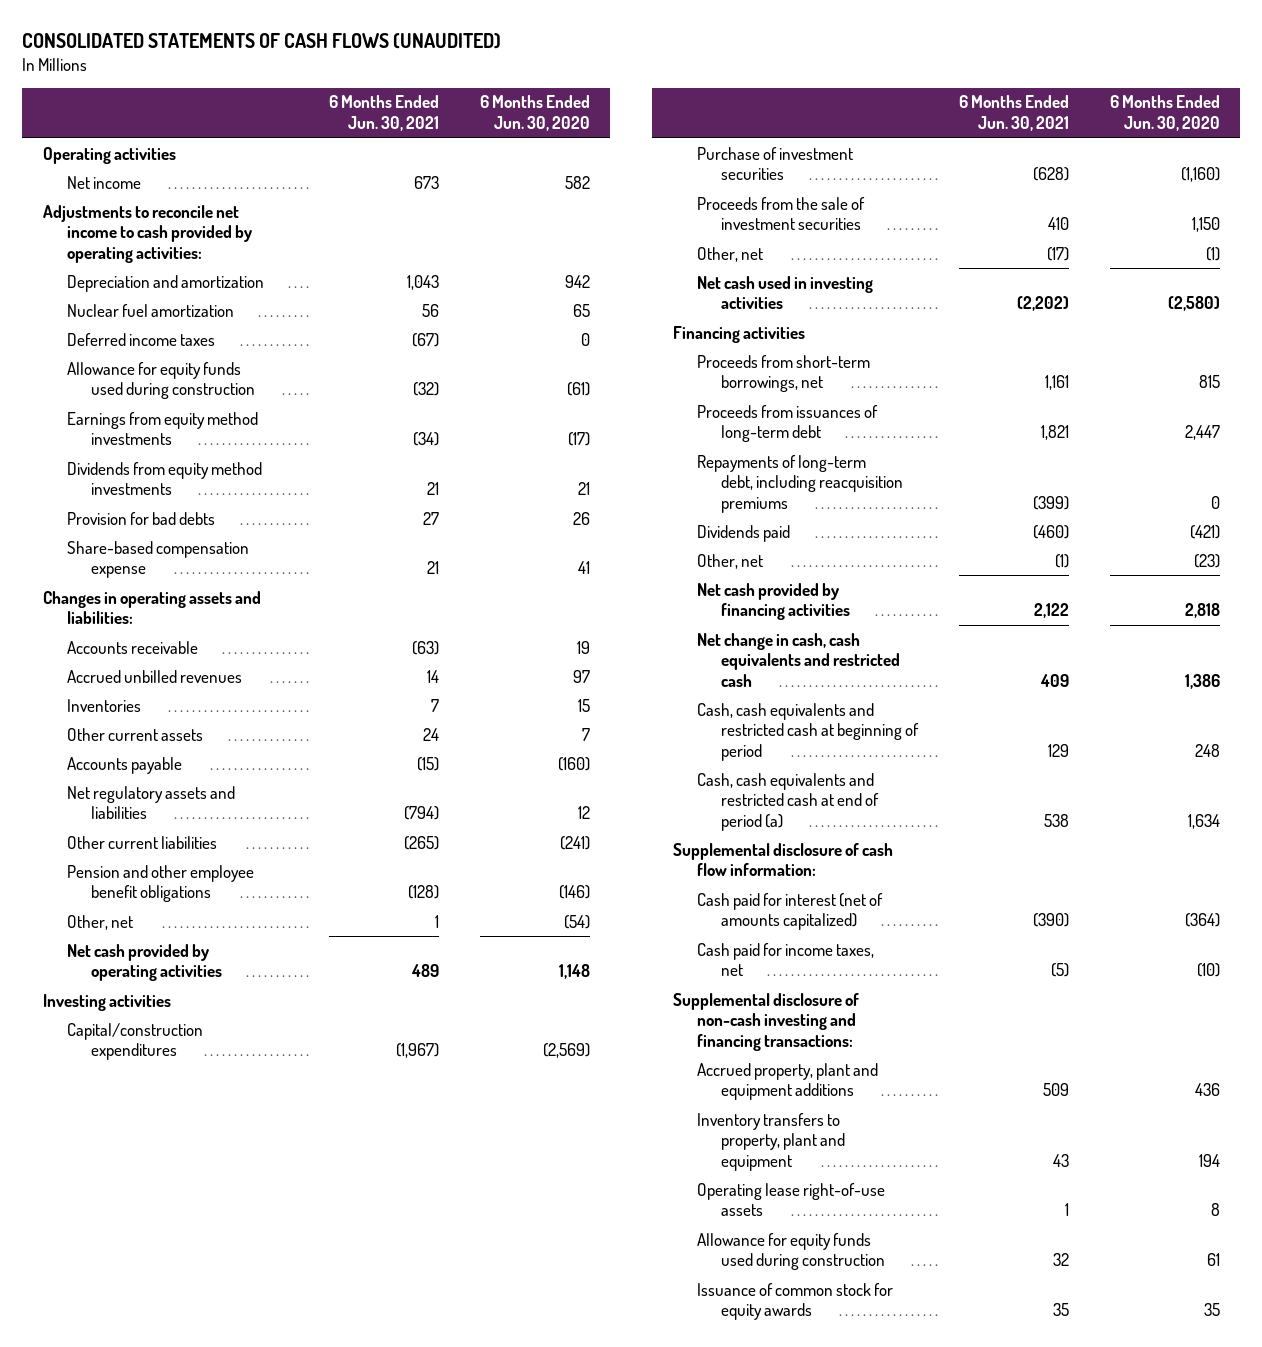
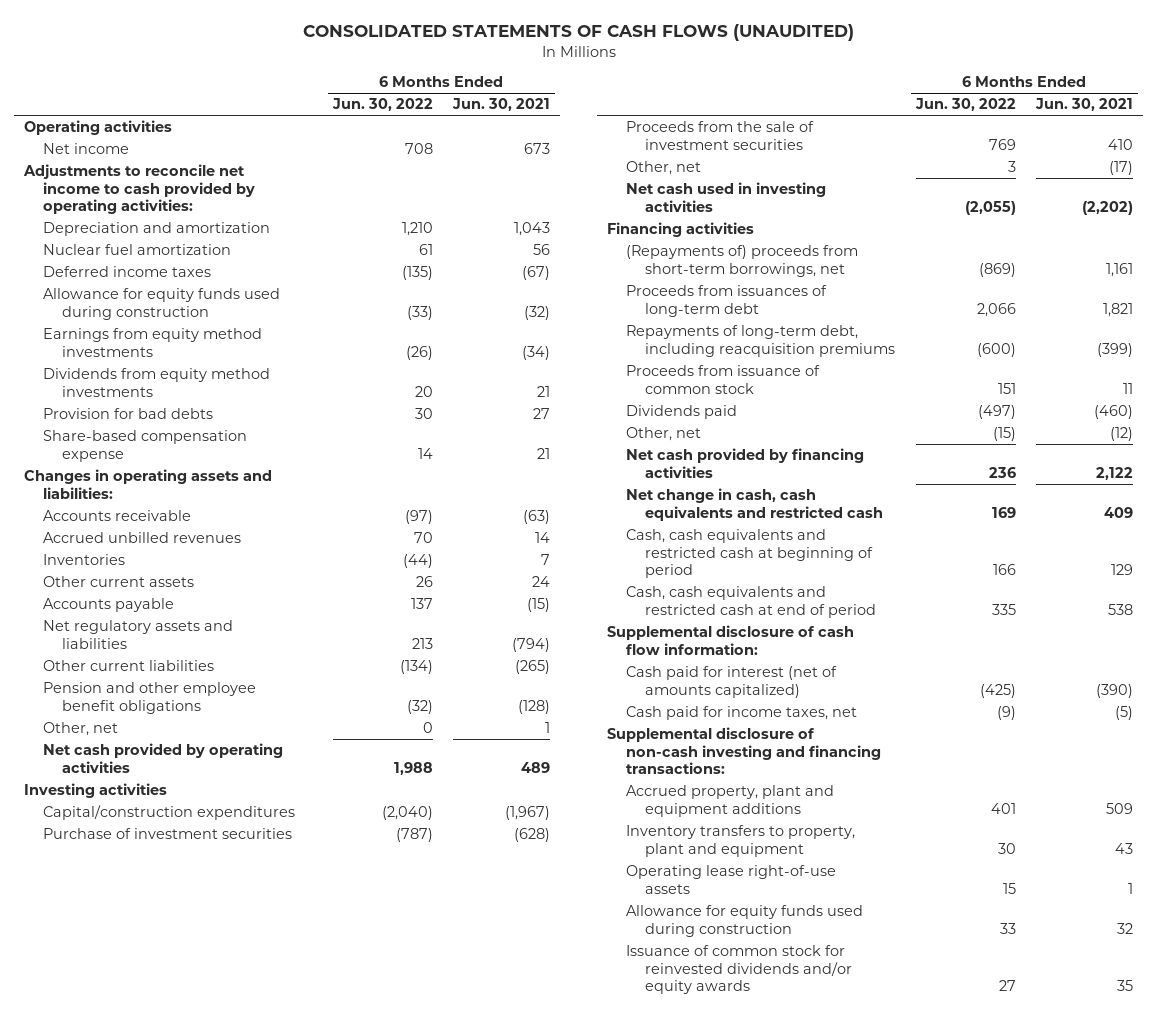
- | 6 Months Ended Jun. 30, 2021 | 6 Months Ended Jun. 30, 2020
+ | 6 Months Ended Jun. 30, 2022 | 6 Months Ended Jun. 30, 2021
- Proceeds from short-term borrowings, net | 1,161 | 815
+ (Repayments of) proceeds from short-term borrowings, net | (869) | 1,161
+ Proceeds from issuance of common stock | 151 | 11
- Other, net | (1) | (23)
+ Other, net | (15) | (12)
- Cash, cash equivalents and restricted cash at end of period (a) | 538 | 1,634
+ Cash, cash equivalents and restricted cash at end of period | 335 | 538
- Issuance of common stock for equity awards | 35 | 35
+ Issuance of common stock for reinvested dividends and/or equity awards | 27 | 35

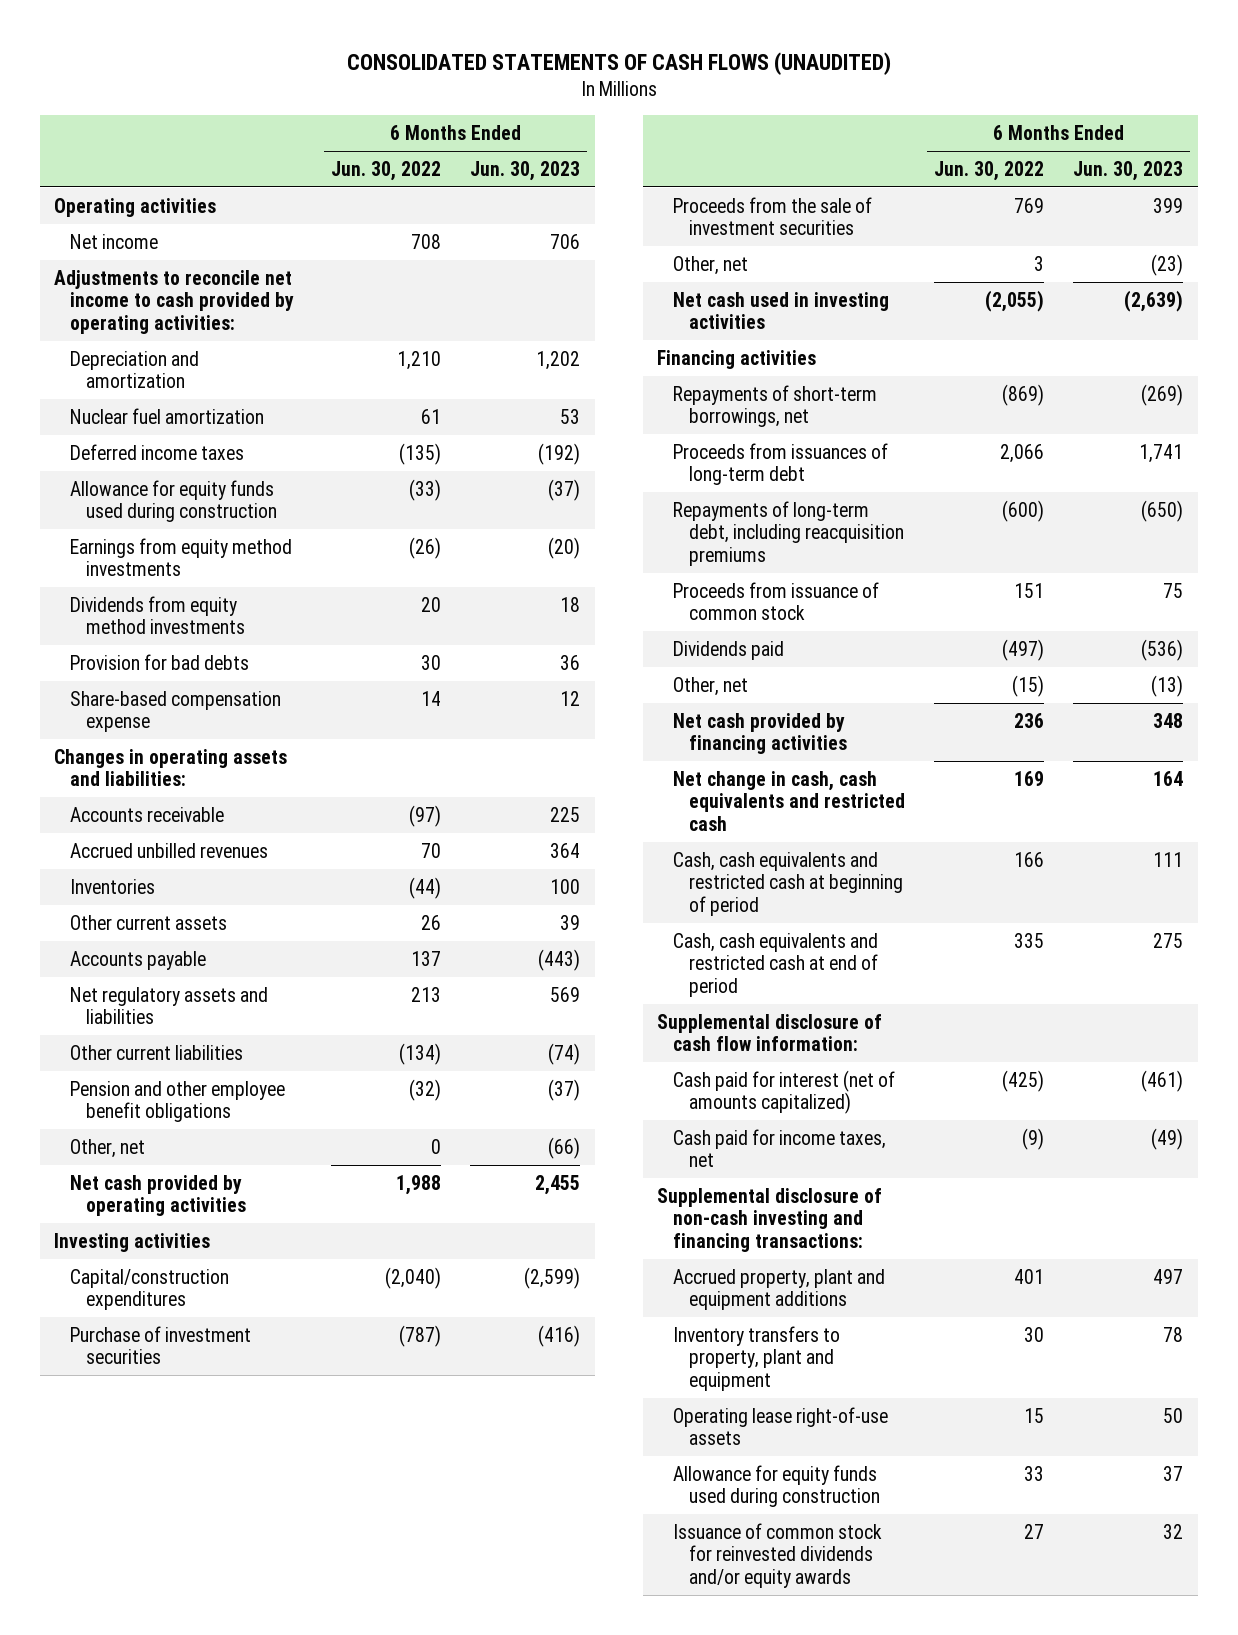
- | 6 Months Ended Jun. 30, 2022 | 6 Months Ended Jun. 30, 2021
+ | 6 Months Ended Jun. 30, 2022 | 6 Months Ended Jun. 30, 2023
- (Repayments of) proceeds from short-term borrowings, net | (869) | 1,161
+ Repayments of short-term borrowings, net | (869) | (269)

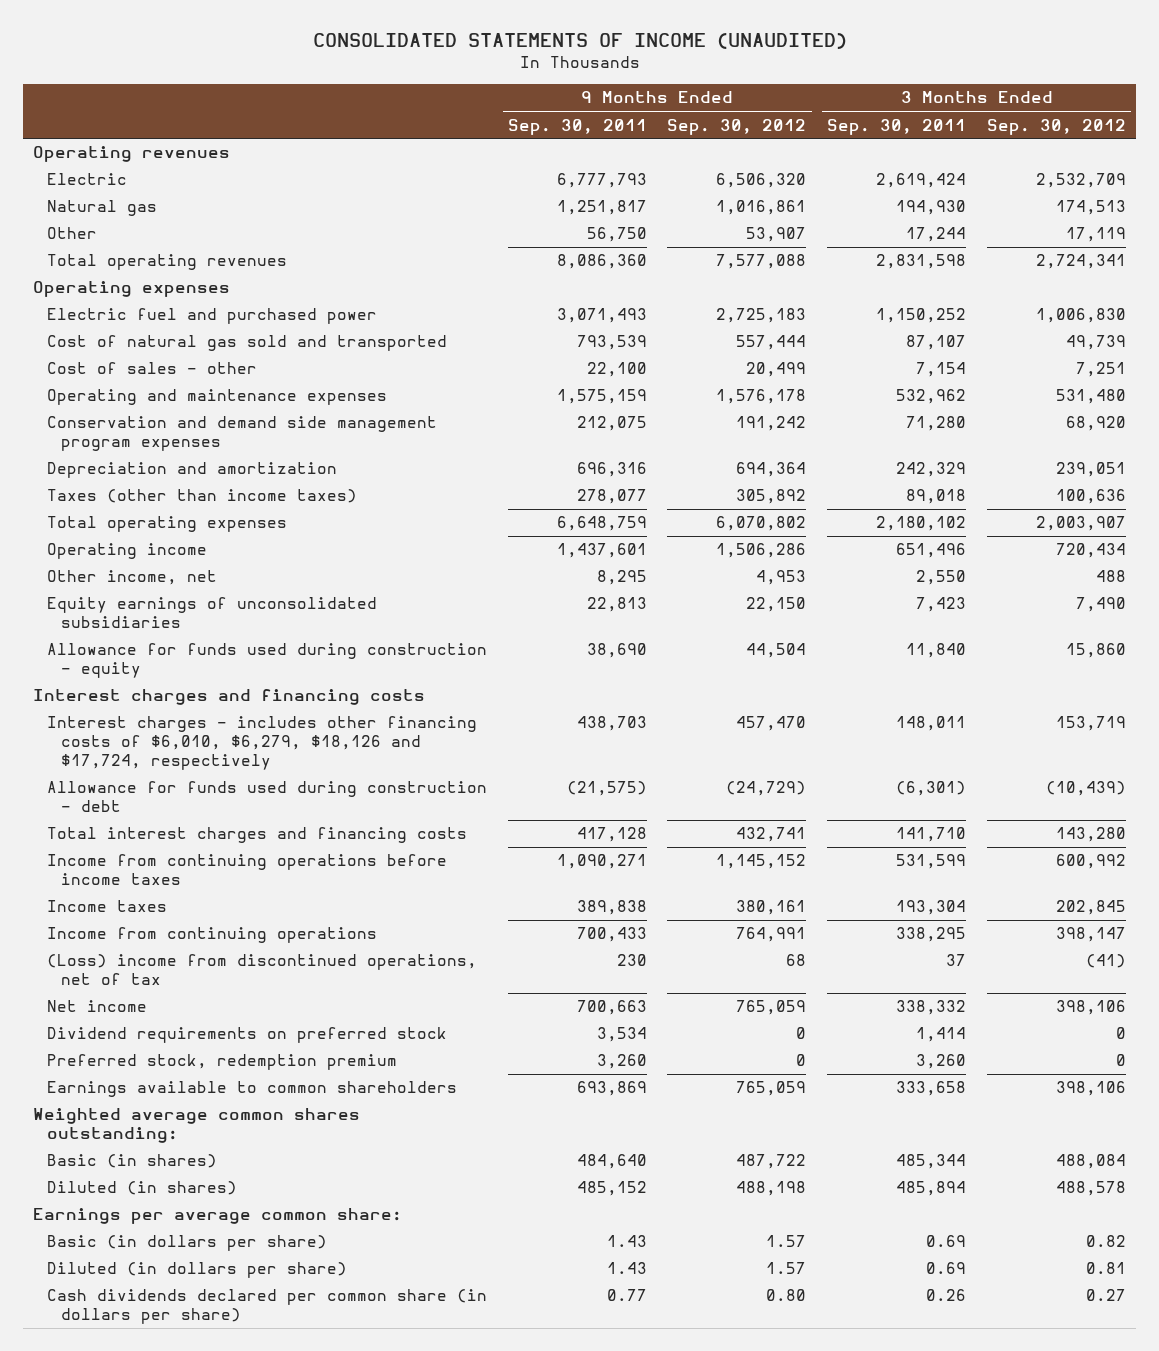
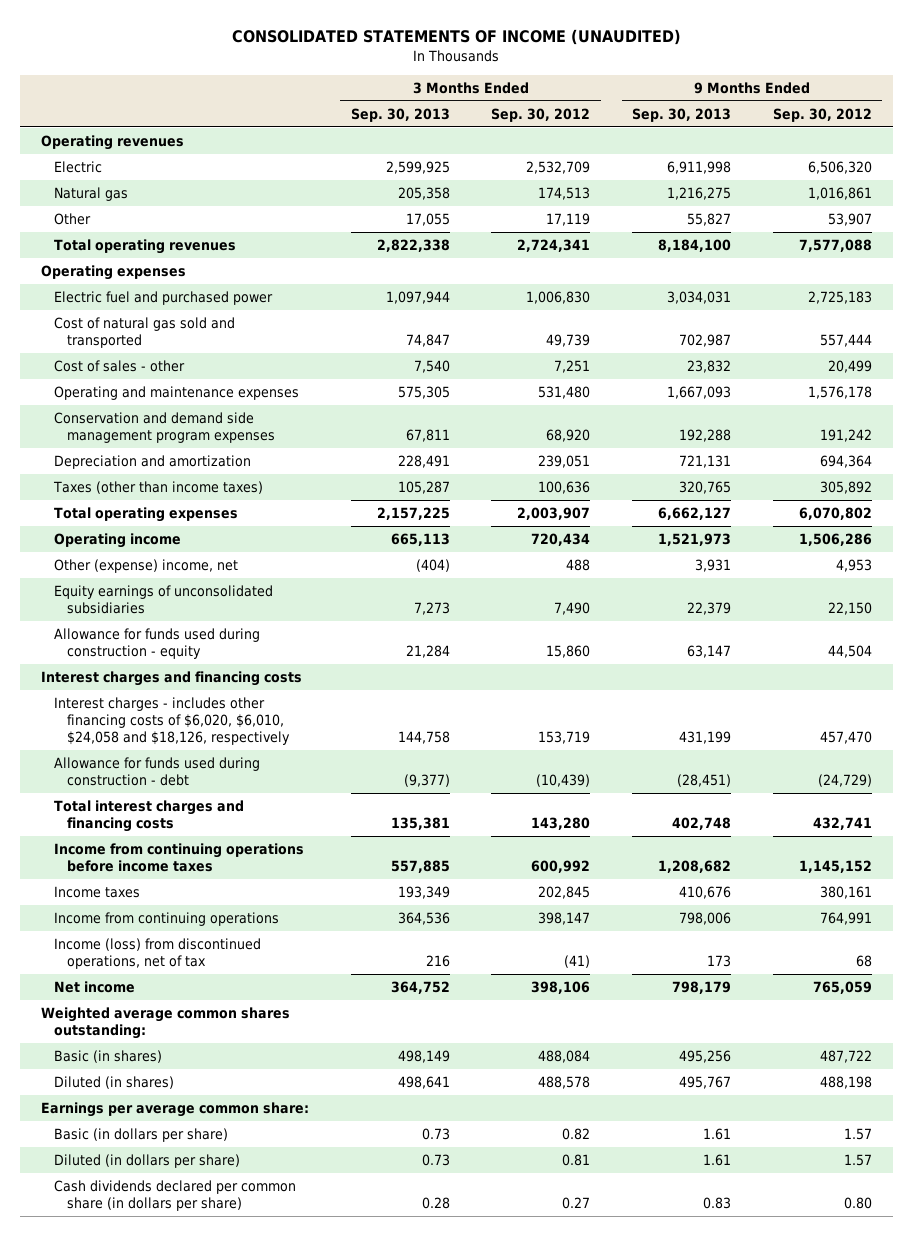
- | 9 Months Ended Sep. 30, 2011 | 9 Months Ended Sep. 30, 2012 | 3 Months Ended Sep. 30, 2011 | 3 Months Ended Sep. 30, 2012
+ | 3 Months Ended Sep. 30, 2013 | 3 Months Ended Sep. 30, 2012 | 9 Months Ended Sep. 30, 2013 | 9 Months Ended Sep. 30, 2012
- Other income, net | 8,295 | 4,953 | 2,550 | 488
+ Other (expense) income, net | (404) | 488 | 3,931 | 4,953
- Interest charges - includes other financing costs of $6,010, $6,279, $18,126 and $17,724, respectively | 438,703 | 457,470 | 148,011 | 153,719
+ Interest charges - includes other financing costs of $6,020, $6,010, $24,058 and $18,126, respectively | 144,758 | 153,719 | 431,199 | 457,470
- (Loss) income from discontinued operations, net of tax | 230 | 68 | 37 | (41)
+ Income (loss) from discontinued operations, net of tax | 216 | (41) | 173 | 68
- Dividend requirements on preferred stock | 3,534 | 0 | 1,414 | 0
- Preferred stock, redemption premium | 3,260 | 0 | 3,260 | 0
- Earnings available to common shareholders | 693,869 | 765,059 | 333,658 | 398,106

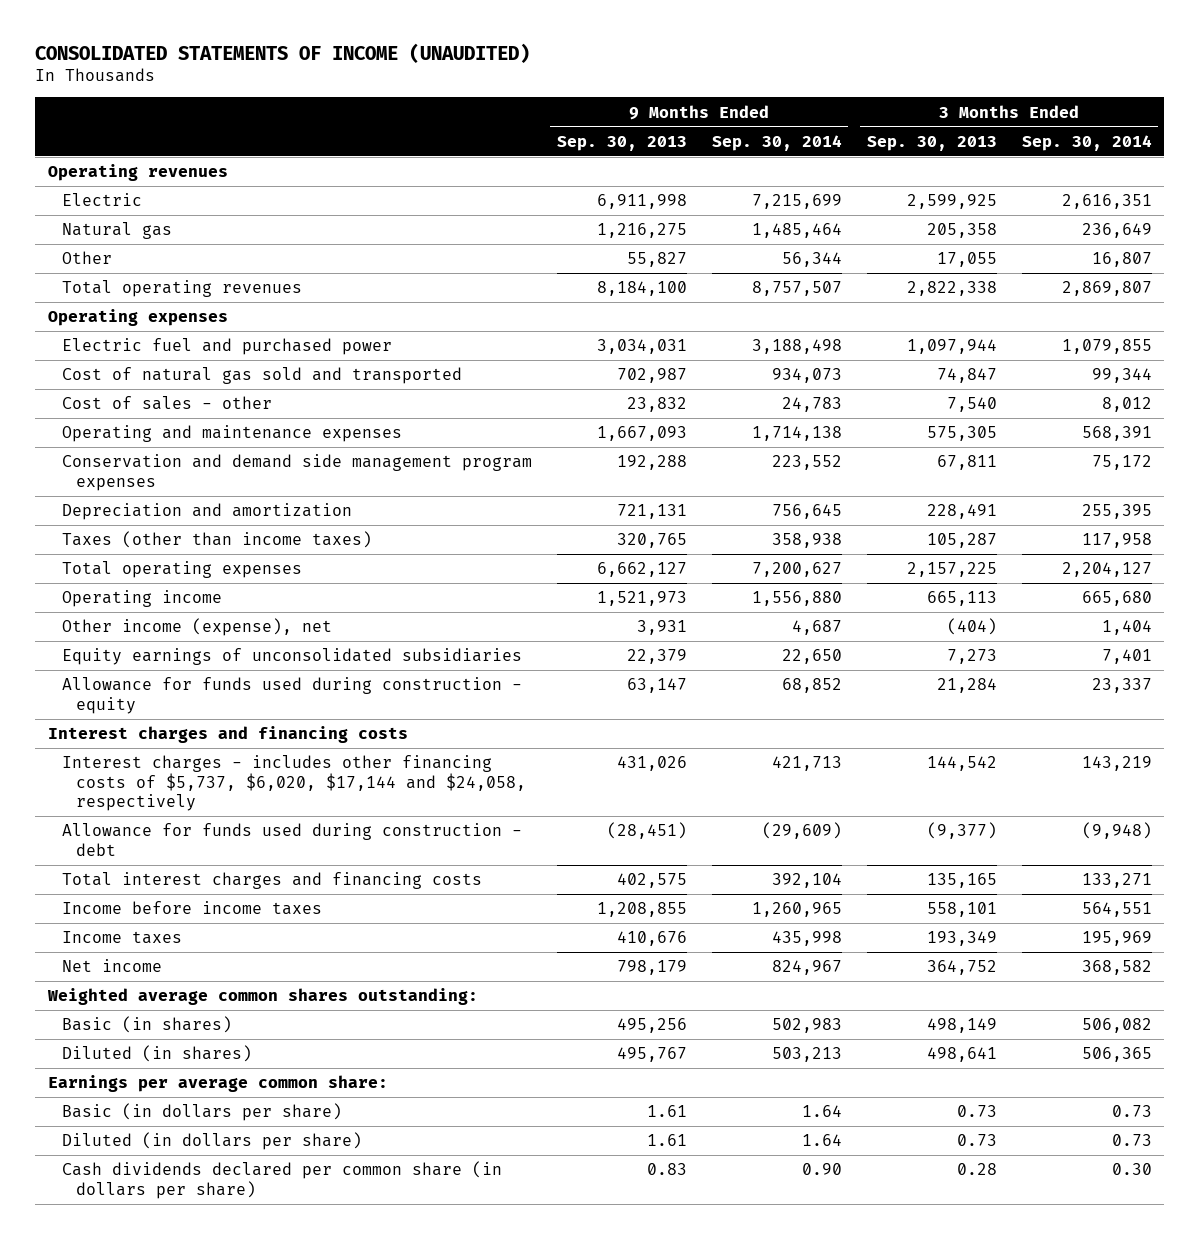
- | 3 Months Ended Sep. 30, 2013 | 3 Months Ended Sep. 30, 2012 | 9 Months Ended Sep. 30, 2013 | 9 Months Ended Sep. 30, 2012
+ | 9 Months Ended Sep. 30, 2013 | 9 Months Ended Sep. 30, 2014 | 3 Months Ended Sep. 30, 2013 | 3 Months Ended Sep. 30, 2014
- Other (expense) income, net | (404) | 488 | 3,931 | 4,953
+ Other income (expense), net | 3,931 | 4,687 | (404) | 1,404
- Interest charges - includes other financing costs of $6,020, $6,010, $24,058 and $18,126, respectively | 144,758 | 153,719 | 431,199 | 457,470
+ Interest charges - includes other financing costs of $5,737, $6,020, $17,144 and $24,058, respectively | 431,026 | 421,713 | 144,542 | 143,219
- Total interest charges and financing costs | 135,381 | 143,280 | 402,748 | 432,741
- Income from continuing operations before income taxes | 557,885 | 600,992 | 1,208,682 | 1,145,152
+ Total interest charges and financing costs | 402,575 | 392,104 | 135,165 | 133,271
+ Income before income taxes | 1,208,855 | 1,260,965 | 558,101 | 564,551
- Income from continuing operations | 364,536 | 398,147 | 798,006 | 764,991
- Income (loss) from discontinued operations, net of tax | 216 | (41) | 173 | 68

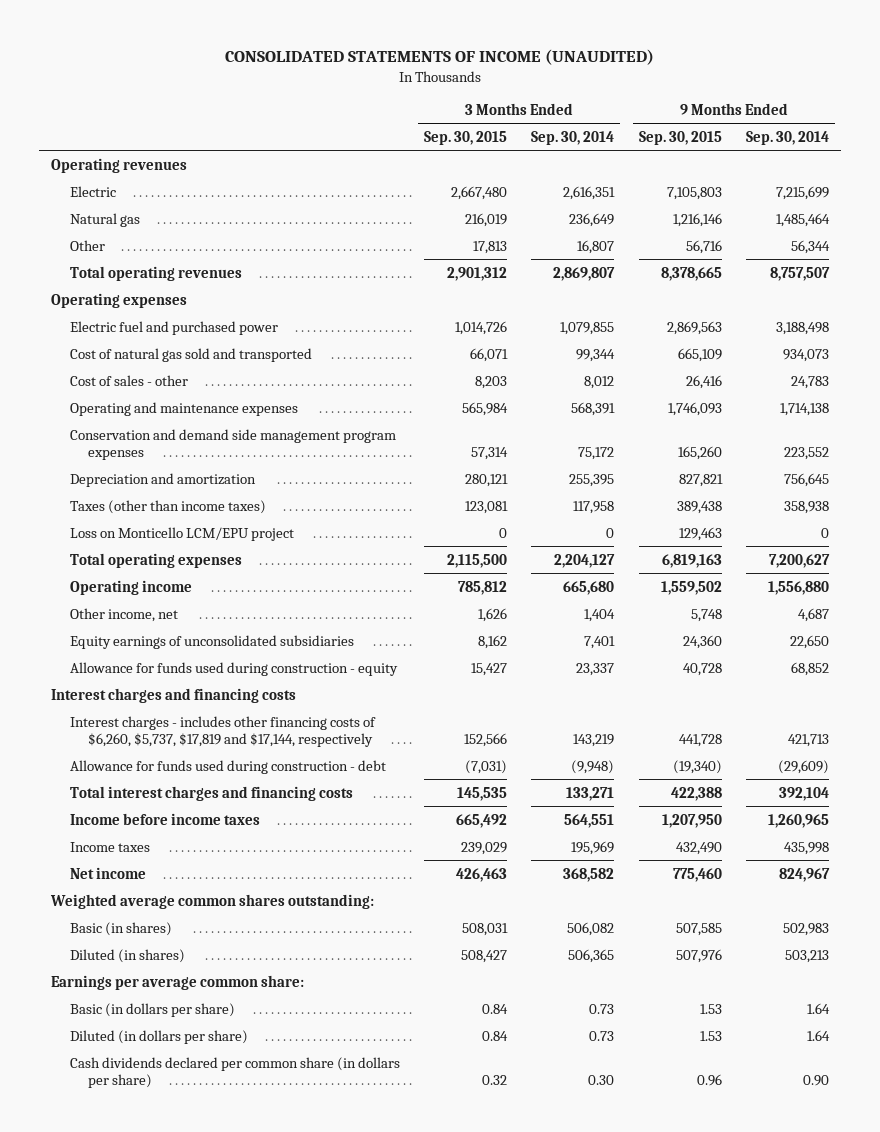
- | 9 Months Ended Sep. 30, 2013 | 9 Months Ended Sep. 30, 2014 | 3 Months Ended Sep. 30, 2013 | 3 Months Ended Sep. 30, 2014
+ | 3 Months Ended Sep. 30, 2015 | 3 Months Ended Sep. 30, 2014 | 9 Months Ended Sep. 30, 2015 | 9 Months Ended Sep. 30, 2014
+ Loss on Monticello LCM/EPU project | 0 | 0 | 129,463 | 0
- Other income (expense), net | 3,931 | 4,687 | (404) | 1,404
+ Other income, net | 1,626 | 1,404 | 5,748 | 4,687
- Interest charges - includes other financing costs of $5,737, $6,020, $17,144 and $24,058, respectively | 431,026 | 421,713 | 144,542 | 143,219
+ Interest charges - includes other financing costs of $6,260, $5,737, $17,819 and $17,144, respectively | 152,566 | 143,219 | 441,728 | 421,713

